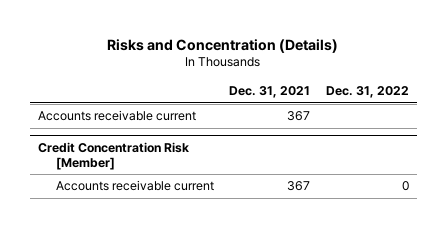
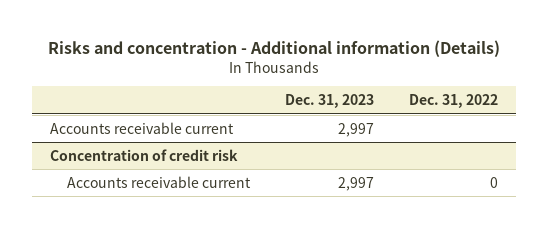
- Risks and Concentration (Details)
+ Risks and concentration - Additional information (Details)
- | Dec. 31, 2021 | Dec. 31, 2022
+ | Dec. 31, 2023 | Dec. 31, 2022
- Credit Concentration Risk [Member]
+ Concentration of credit risk

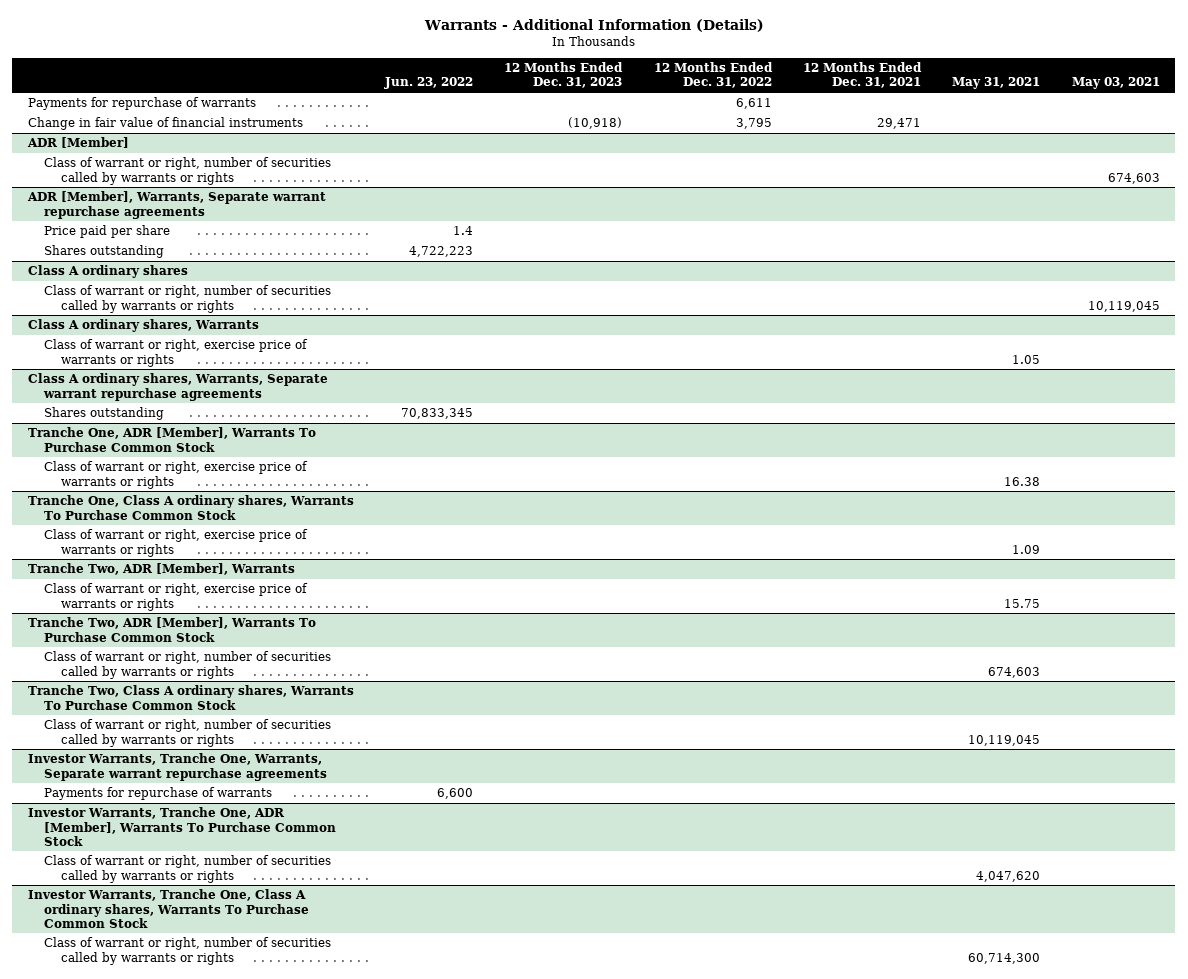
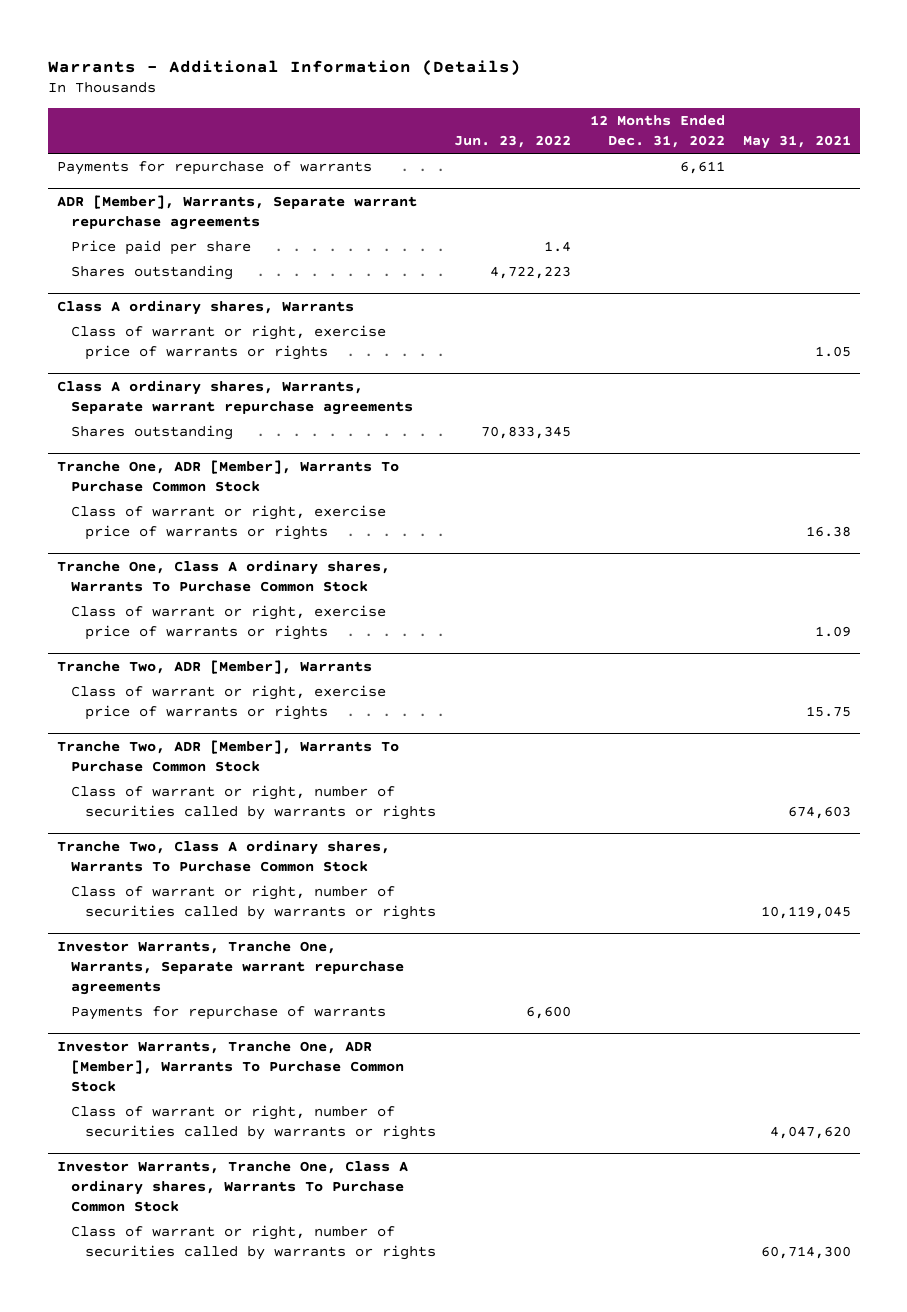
- | Jun. 23, 2022 | 12 Months Ended Dec. 31, 2023 | 12 Months Ended Dec. 31, 2022 | 12 Months Ended Dec. 31, 2021 | May 31, 2021 | May 03, 2021
+ | Jun. 23, 2022 | 12 Months Ended Dec. 31, 2022 | May 31, 2021
- Change in fair value of financial instruments | | (10,918) | 3,795 | 29,471 | |
- ADR [Member]
- Class of warrant or right, number of securities called by warrants or rights | | | | | | 674,603
- Class A ordinary shares
- Class of warrant or right, number of securities called by warrants or rights | | | | | | 10,119,045

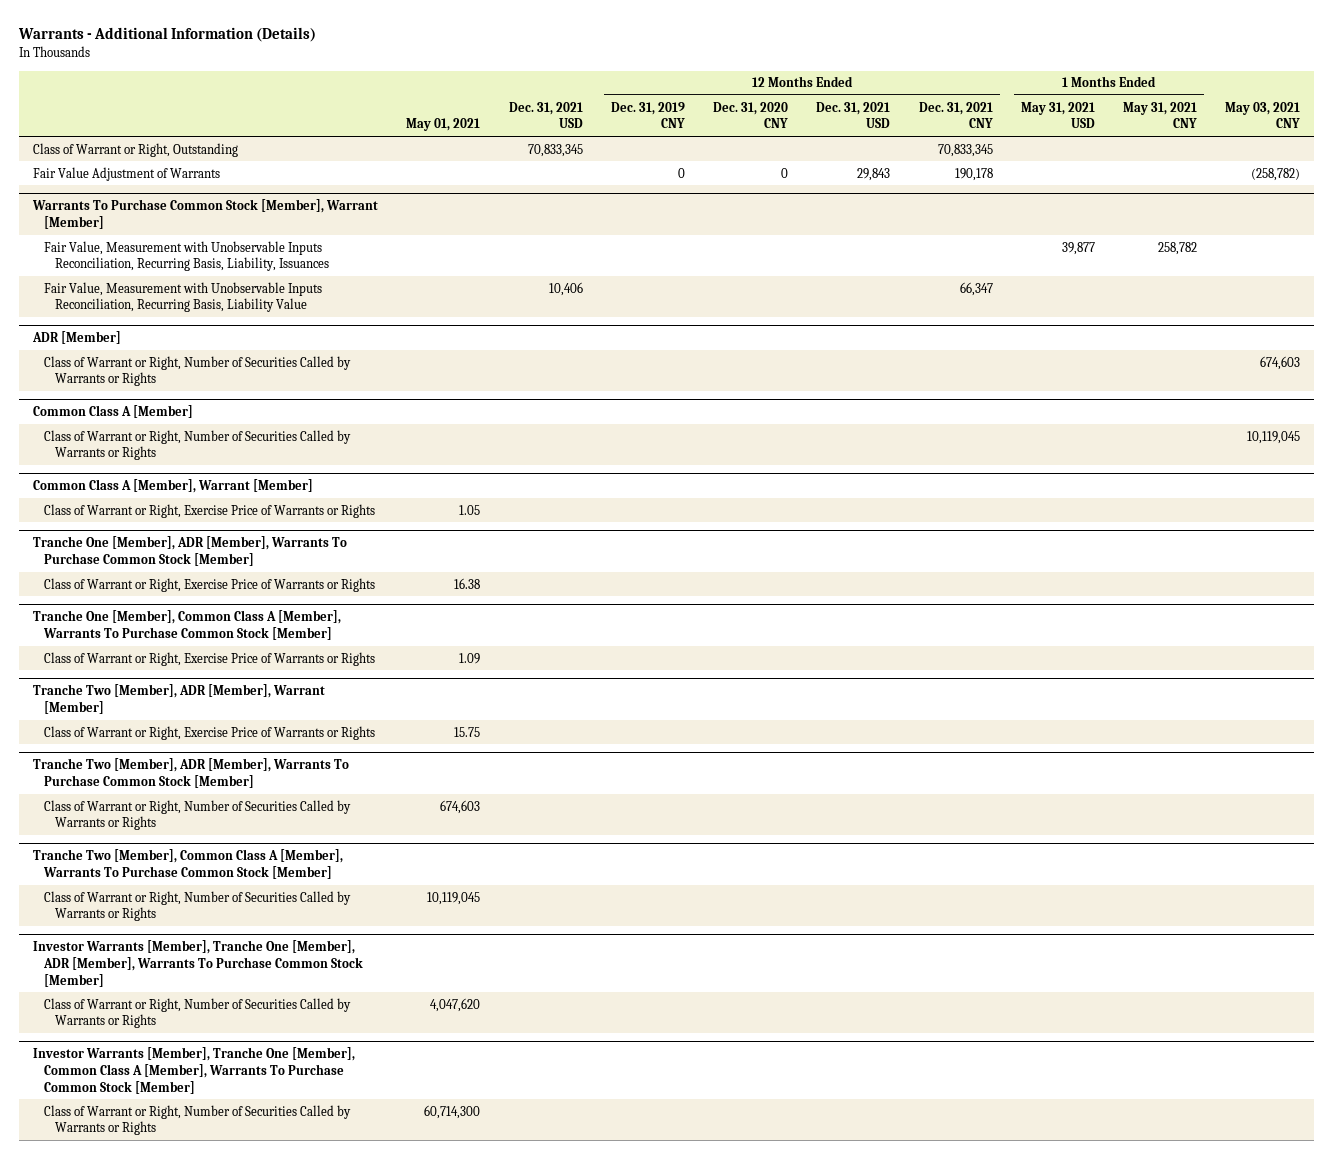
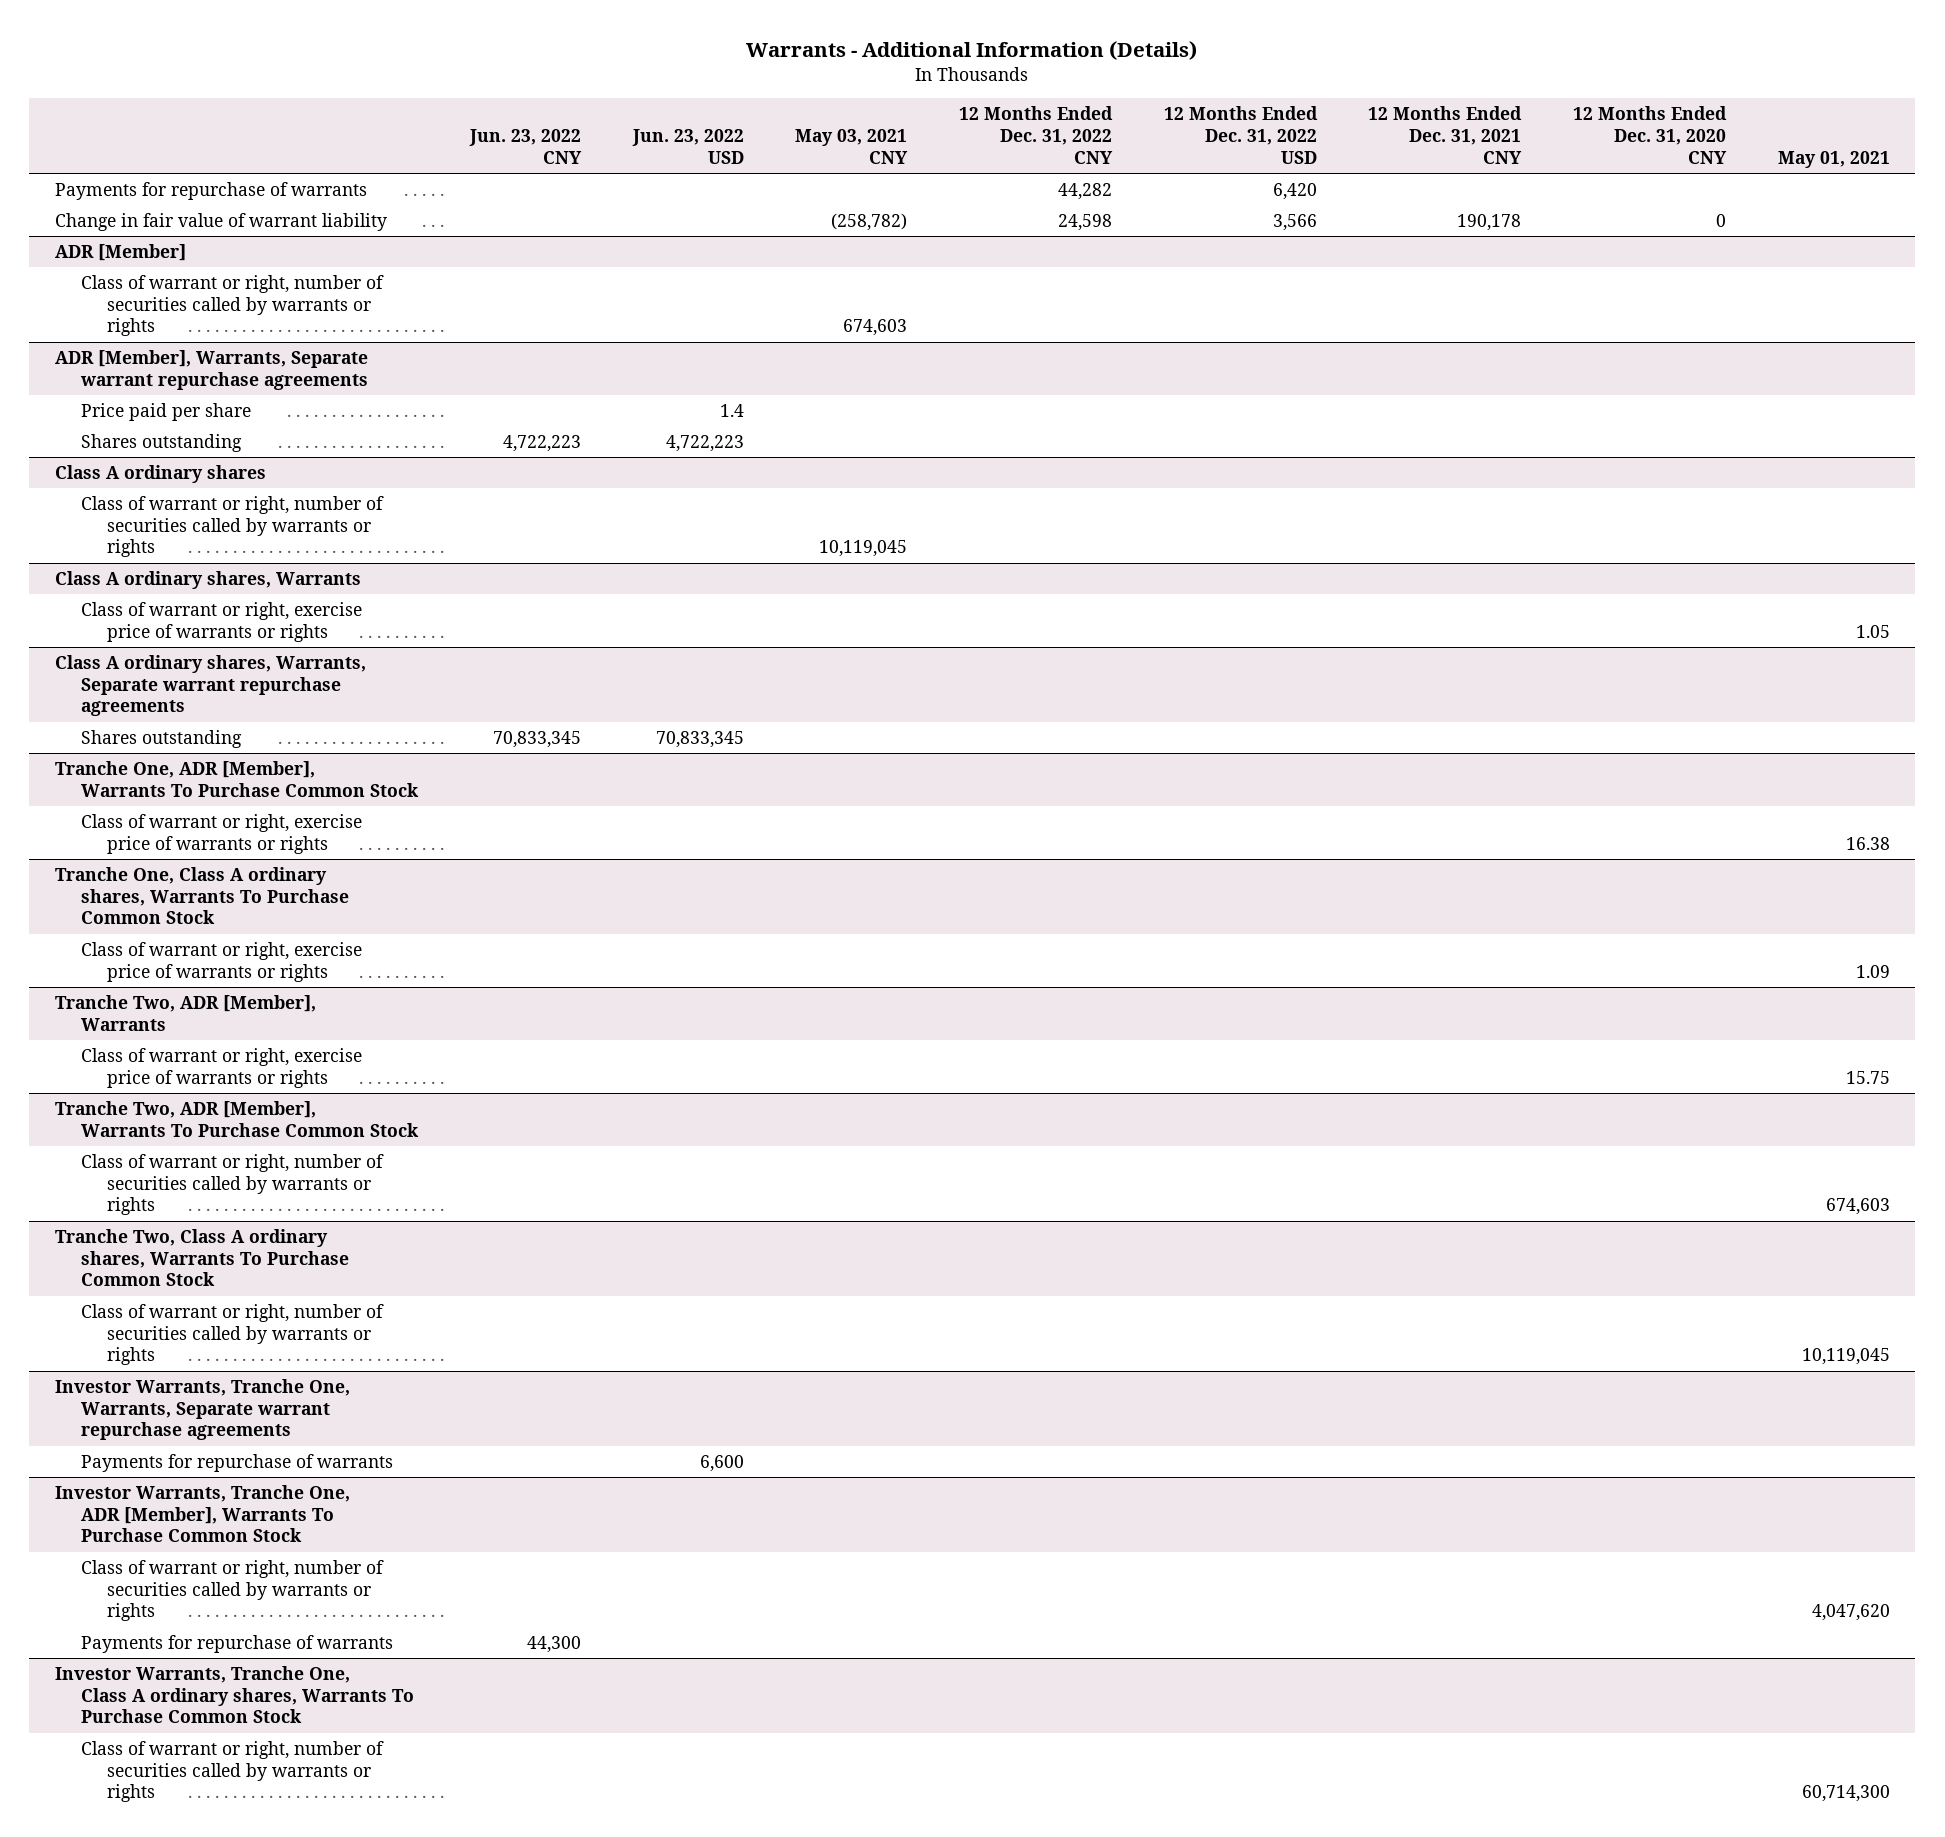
- | May 01, 2021 | Dec. 31, 2021 USD | 12 Months Ended Dec. 31, 2019 CNY | 12 Months Ended Dec. 31, 2020 CNY | 12 Months Ended Dec. 31, 2021 USD | 12 Months Ended Dec. 31, 2021 CNY | 1 Months Ended May 31, 2021 USD | 1 Months Ended May 31, 2021 CNY | May 03, 2021 CNY
+ | Jun. 23, 2022 CNY | Jun. 23, 2022 USD | May 03, 2021 CNY | 12 Months Ended Dec. 31, 2022 CNY | 12 Months Ended Dec. 31, 2022 USD | 12 Months Ended Dec. 31, 2021 CNY | 12 Months Ended Dec. 31, 2020 CNY | May 01, 2021
- Class of Warrant or Right, Outstanding | | 70,833,345 | | | | 70,833,345 | | |
- Fair Value Adjustment of Warrants | | | 0 | 0 | 29,843 | 190,178 | | | (258,782)
- Warrants To Purchase Common Stock [Member], Warrant [Member]
- Fair Value, Measurement with Unobservable Inputs Reconciliation, Recurring Basis, Liability, Issuances | | | | | | | 39,877 | 258,782 |
- Fair Value, Measurement with Unobservable Inputs Reconciliation, Recurring Basis, Liability Value | | 10,406 | | | | 66,347 | | |
+ Payments for repurchase of warrants | | | | 44,282 | 6,420 | | |
+ Change in fair value of warrant liability | | | (258,782) | 24,598 | 3,566 | 190,178 | 0 |
@ ADR [Member]
- Class of Warrant or Right, Number of Securities Called by Warrants or Rights | | | | | | | | | 674,603
- Common Class A [Member]
- Class of Warrant or Right, Number of Securities Called by Warrants or Rights | | | | | | | | | 10,119,045
- Common Class A [Member], Warrant [Member]
- Class of Warrant or Right, Exercise Price of Warrants or Rights | 1.05 | | | | | | | |
- Tranche One [Member], ADR [Member], Warrants To Purchase Common Stock [Member]
- Class of Warrant or Right, Exercise Price of Warrants or Rights | 16.38 | | | | | | | |
- Tranche One [Member], Common Class A [Member], Warrants To Purchase Common Stock [Member]
- Class of Warrant or Right, Exercise Price of Warrants or Rights | 1.09 | | | | | | | |
- Tranche Two [Member], ADR [Member], Warrant [Member]
- Class of Warrant or Right, Exercise Price of Warrants or Rights | 15.75 | | | | | | | |
- Tranche Two [Member], ADR [Member], Warrants To Purchase Common Stock [Member]
- Class of Warrant or Right, Number of Securities Called by Warrants or Rights | 674,603 | | | | | | | |
- Tranche Two [Member], Common Class A [Member], Warrants To Purchase Common Stock [Member]
- Class of Warrant or Right, Number of Securities Called by Warrants or Rights | 10,119,045 | | | | | | | |
- Investor Warrants [Member], Tranche One [Member], ADR [Member], Warrants To Purchase Common Stock [Member]
- Class of Warrant or Right, Number of Securities Called by Warrants or Rights | 4,047,620 | | | | | | | |
- Investor Warrants [Member], Tranche One [Member], Common Class A [Member], Warrants To Purchase Common Stock [Member]
- Class of Warrant or Right, Number of Securities Called by Warrants or Rights | 60,714,300 | | | | | | | |
@ ADR [Member]
+ Class of warrant or right, number of securities called by warrants or rights | | | 674,603 | | | | |
+ ADR [Member], Warrants, Separate warrant repurchase agreements
+ Price paid per share | | 1.4 | | | | | |
+ Shares outstanding | 4,722,223 | 4,722,223 | | | | | |
+ Class A ordinary shares
+ Class of warrant or right, number of securities called by warrants or rights | | | 10,119,045 | | | | |
+ Class A ordinary shares, Warrants
+ Class of warrant or right, exercise price of warrants or rights | | | | | | | | 1.05
+ Class A ordinary shares, Warrants, Separate warrant repurchase agreements
+ Shares outstanding | 70,833,345 | 70,833,345 | | | | | |
+ Tranche One, ADR [Member], Warrants To Purchase Common Stock
+ Class of warrant or right, exercise price of warrants or rights | | | | | | | | 16.38
+ Tranche One, Class A ordinary shares, Warrants To Purchase Common Stock
+ Class of warrant or right, exercise price of warrants or rights | | | | | | | | 1.09
+ Tranche Two, ADR [Member], Warrants
+ Class of warrant or right, exercise price of warrants or rights | | | | | | | | 15.75
+ Tranche Two, ADR [Member], Warrants To Purchase Common Stock
+ Class of warrant or right, number of securities called by warrants or rights | | | | | | | | 674,603
+ Tranche Two, Class A ordinary shares, Warrants To Purchase Common Stock
+ Class of warrant or right, number of securities called by warrants or rights | | | | | | | | 10,119,045
+ Investor Warrants, Tranche One, Warrants, Separate warrant repurchase agreements
+ Payments for repurchase of warrants | | 6,600 | | | | | |
+ Investor Warrants, Tranche One, ADR [Member], Warrants To Purchase Common Stock
+ Class of warrant or right, number of securities called by warrants or rights | | | | | | | | 4,047,620
+ Payments for repurchase of warrants | 44,300 | | | | | | |
+ Investor Warrants, Tranche One, Class A ordinary shares, Warrants To Purchase Common Stock
+ Class of warrant or right, number of securities called by warrants or rights | | | | | | | | 60,714,300

